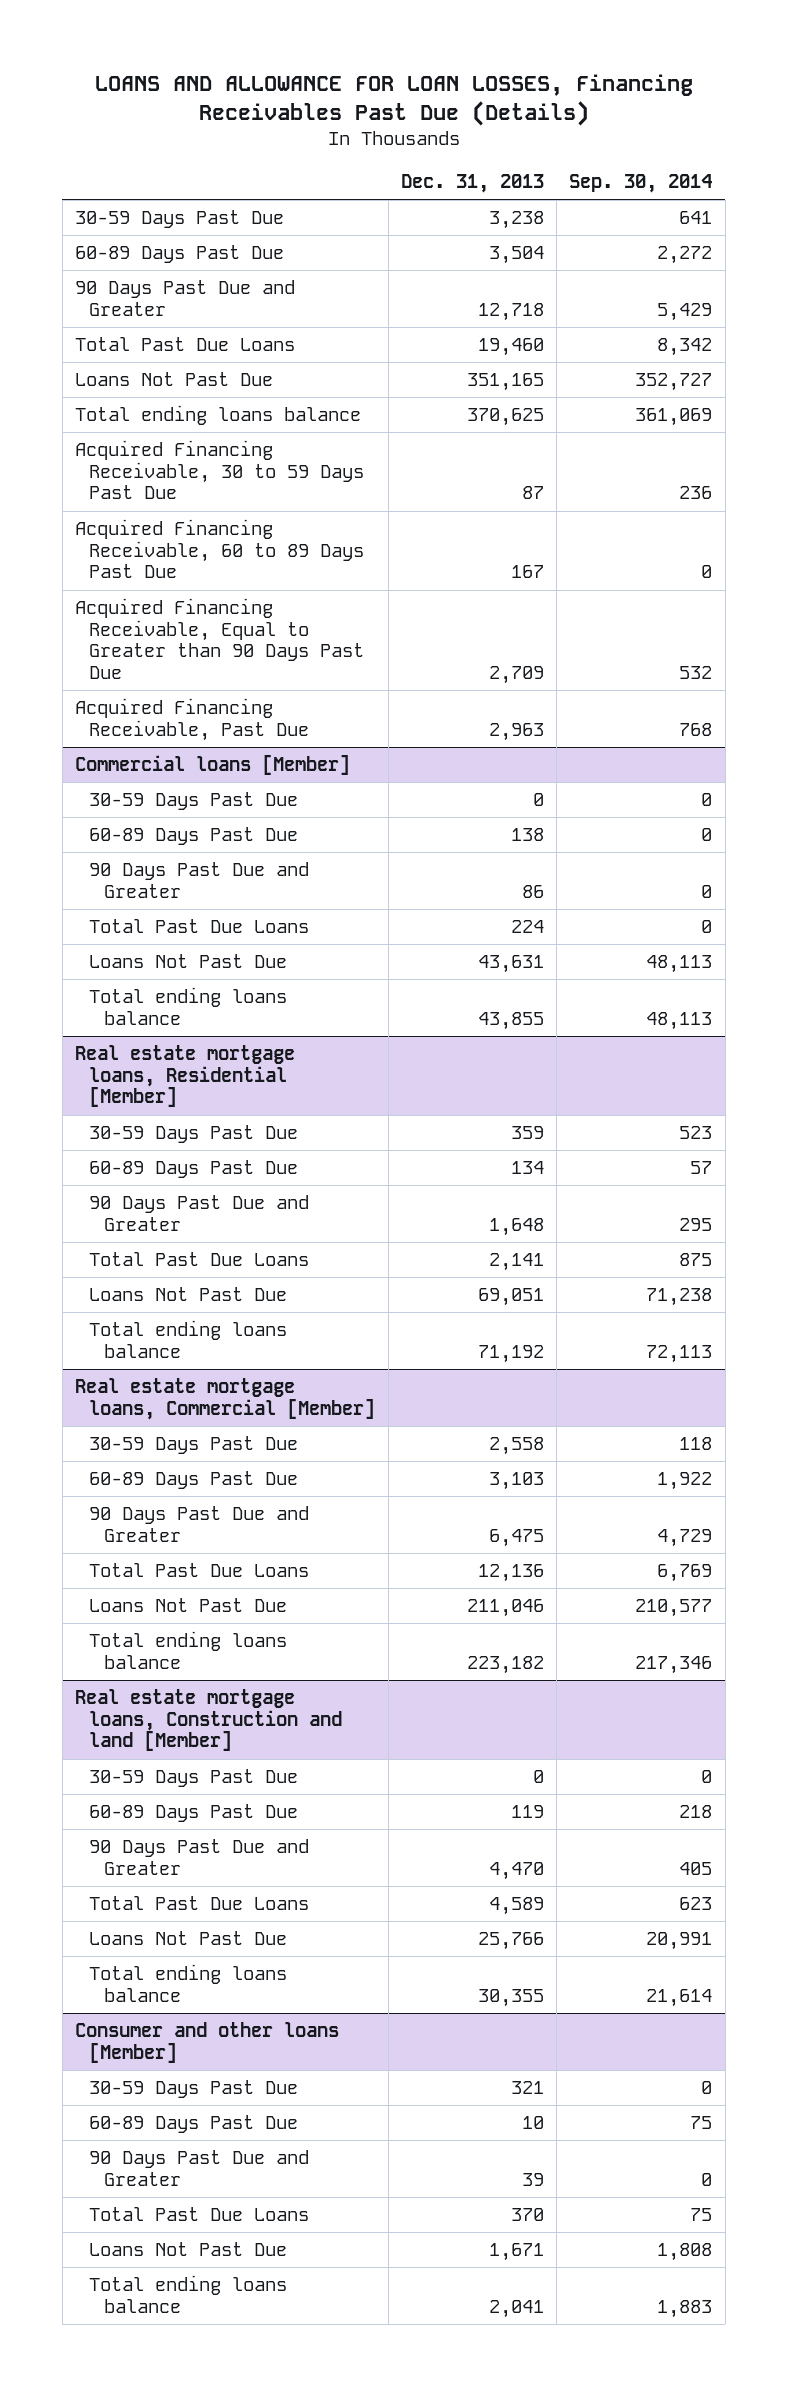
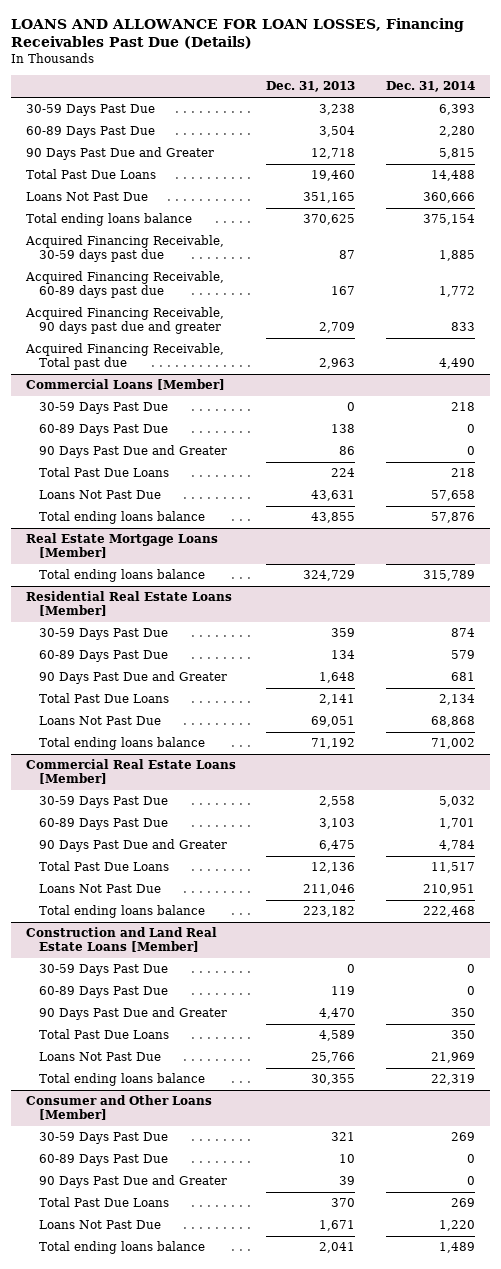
- | Dec. 31, 2013 | Sep. 30, 2014
+ | Dec. 31, 2013 | Dec. 31, 2014
- Acquired Financing Receivable, 30 to 59 Days Past Due | 87 | 236
- Acquired Financing Receivable, 60 to 89 Days Past Due | 167 | 0
- Acquired Financing Receivable, Equal to Greater than 90 Days Past Due | 2,709 | 532
- Acquired Financing Receivable, Past Due | 2,963 | 768
- Commercial loans [Member]
+ Acquired Financing Receivable, 30-59 days past due | 87 | 1,885
+ Acquired Financing Receivable, 60-89 days past due | 167 | 1,772
+ Acquired Financing Receivable, 90 days past due and greater | 2,709 | 833
+ Acquired Financing Receivable, Total past due | 2,963 | 4,490
+ Commercial Loans [Member]
- Real estate mortgage loans, Residential [Member]
+ Real Estate Mortgage Loans [Member]
+ Total ending loans balance | 324,729 | 315,789
+ Residential Real Estate Loans [Member]
- Real estate mortgage loans, Commercial [Member]
+ Commercial Real Estate Loans [Member]
- Real estate mortgage loans, Construction and land [Member]
+ Construction and Land Real Estate Loans [Member]
- Consumer and other loans [Member]
+ Consumer and Other Loans [Member]

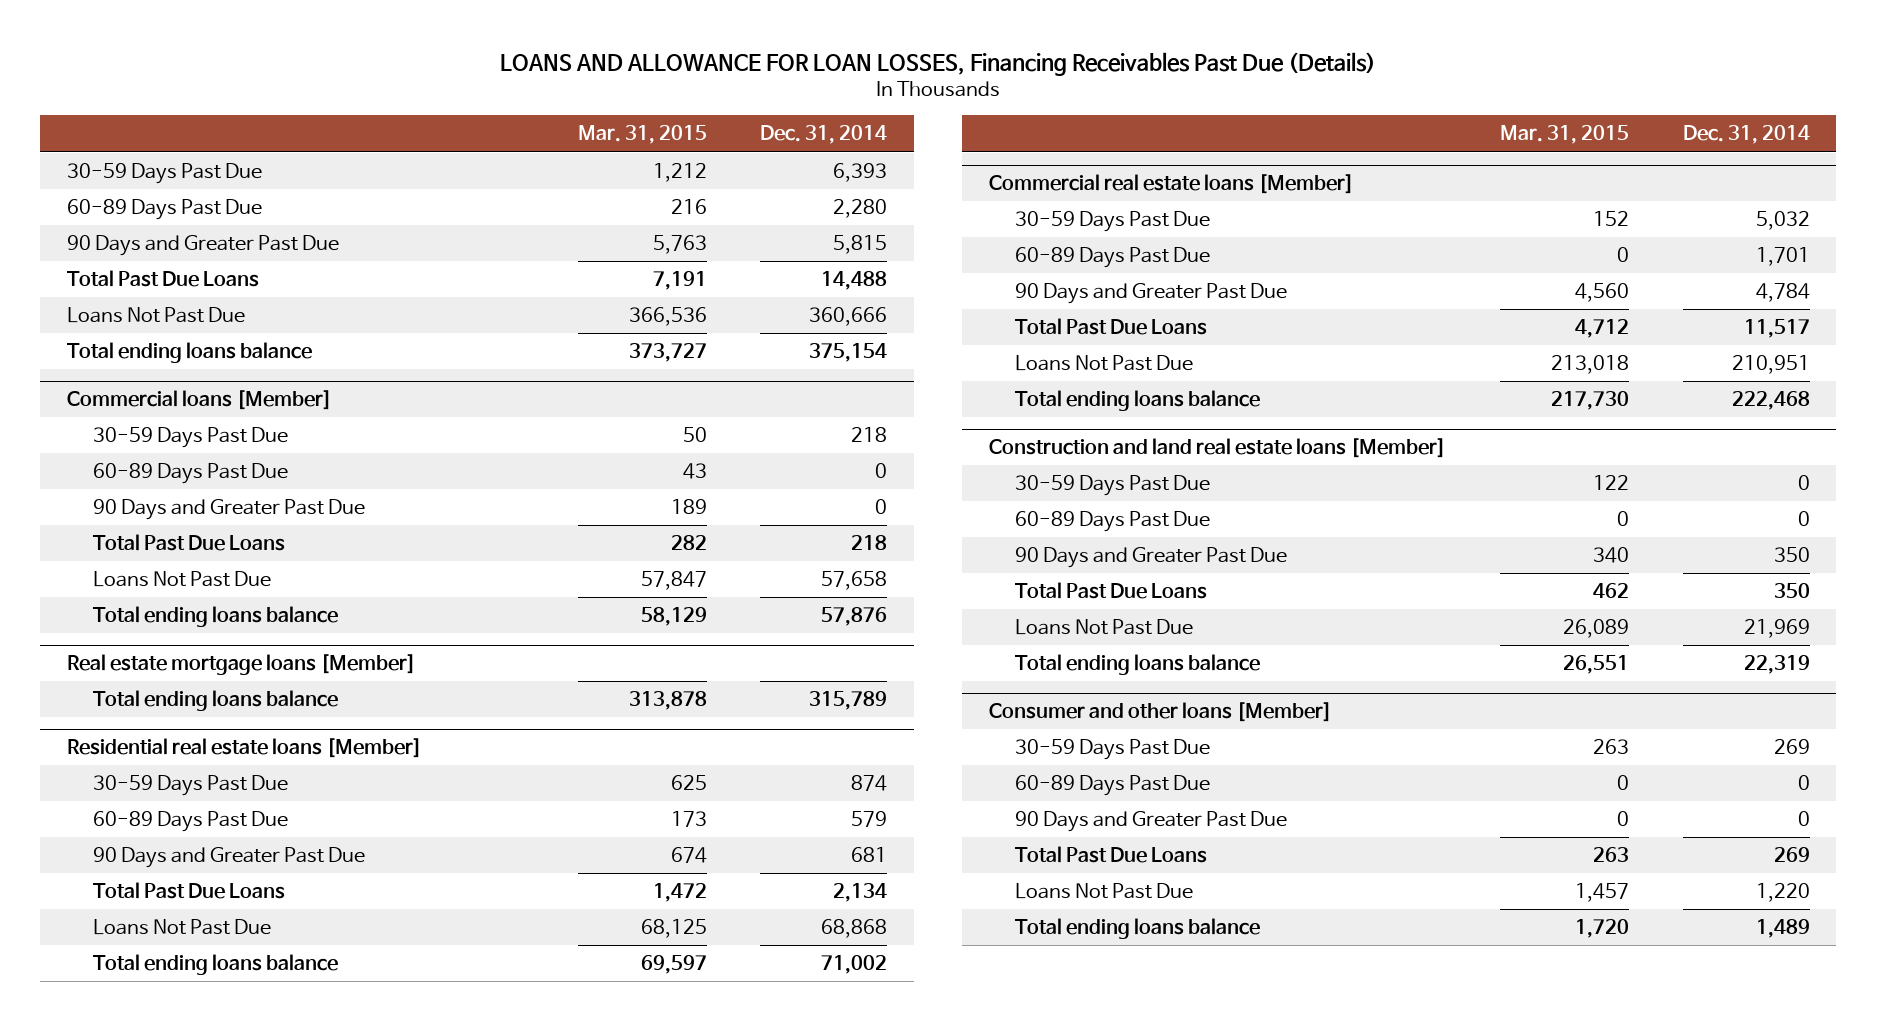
- | Dec. 31, 2013 | Dec. 31, 2014
+ | Mar. 31, 2015 | Dec. 31, 2014
- 90 Days Past Due and Greater | 12,718 | 5,815
+ 90 Days and Greater Past Due | 5,763 | 5,815
- Acquired Financing Receivable, 30-59 days past due | 87 | 1,885
- Acquired Financing Receivable, 60-89 days past due | 167 | 1,772
- Acquired Financing Receivable, 90 days past due and greater | 2,709 | 833
- Acquired Financing Receivable, Total past due | 2,963 | 4,490
- Commercial Loans [Member]
+ Commercial loans [Member]
- 90 Days Past Due and Greater | 86 | 0
+ 90 Days and Greater Past Due | 189 | 0
- Real Estate Mortgage Loans [Member]
+ Real estate mortgage loans [Member]
- Residential Real Estate Loans [Member]
+ Residential real estate loans [Member]
- 90 Days Past Due and Greater | 1,648 | 681
+ 90 Days and Greater Past Due | 674 | 681
- Commercial Real Estate Loans [Member]
+ Commercial real estate loans [Member]
- 90 Days Past Due and Greater | 6,475 | 4,784
+ 90 Days and Greater Past Due | 4,560 | 4,784
- Construction and Land Real Estate Loans [Member]
+ Construction and land real estate loans [Member]
- 90 Days Past Due and Greater | 4,470 | 350
+ 90 Days and Greater Past Due | 340 | 350
- Consumer and Other Loans [Member]
+ Consumer and other loans [Member]
- 90 Days Past Due and Greater | 39 | 0
+ 90 Days and Greater Past Due | 0 | 0

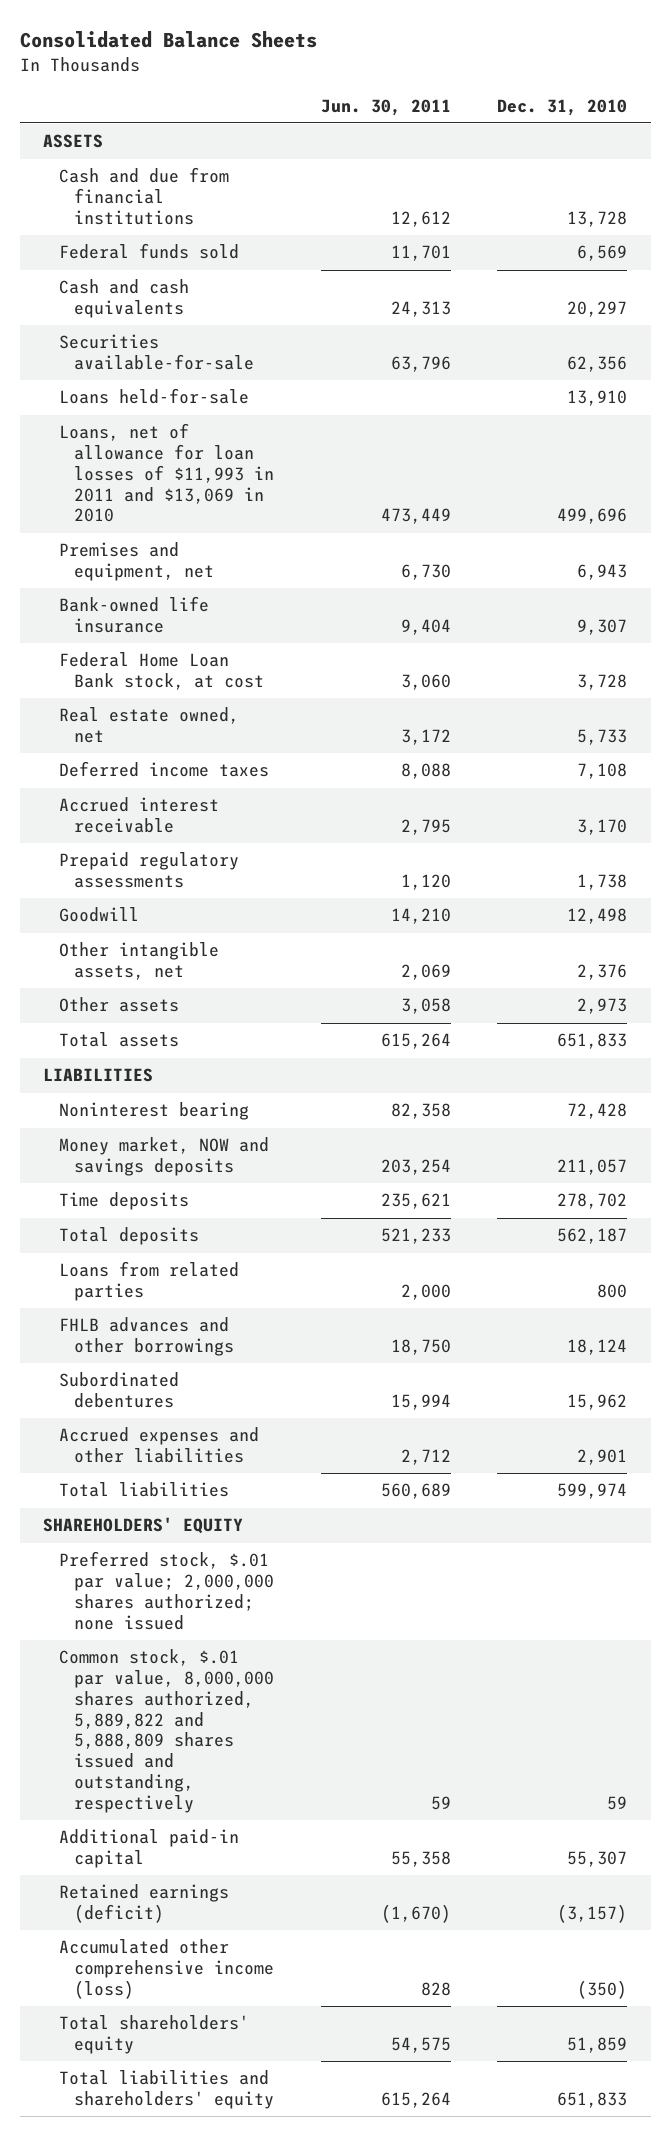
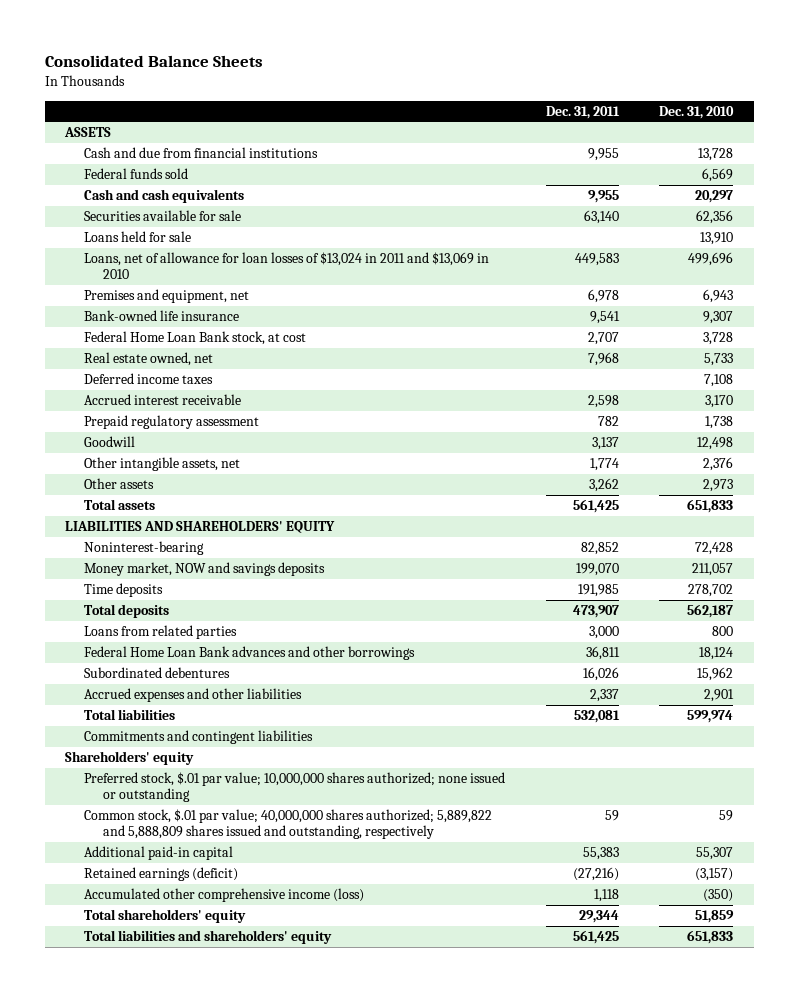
- | Jun. 30, 2011 | Dec. 31, 2010
+ | Dec. 31, 2011 | Dec. 31, 2010
- Securities available-for-sale | 63,796 | 62,356
- Loans held-for-sale | | 13,910
- Loans, net of allowance for loan losses of $11,993 in 2011 and $13,069 in 2010 | 473,449 | 499,696
+ Securities available for sale | 63,140 | 62,356
+ Loans held for sale | | 13,910
+ Loans, net of allowance for loan losses of $13,024 in 2011 and $13,069 in 2010 | 449,583 | 499,696
- Prepaid regulatory assessments | 1,120 | 1,738
+ Prepaid regulatory assessment | 782 | 1,738
- LIABILITIES
- Noninterest bearing | 82,358 | 72,428
+ LIABILITIES AND SHAREHOLDERS' EQUITY
+ Noninterest-bearing | 82,852 | 72,428
- FHLB advances and other borrowings | 18,750 | 18,124
+ Federal Home Loan Bank advances and other borrowings | 36,811 | 18,124
- SHAREHOLDERS' EQUITY
- Preferred stock, $.01 par value; 2,000,000 shares authorized; none issued
- Common stock, $.01 par value, 8,000,000 shares authorized, 5,889,822 and 5,888,809 shares issued and outstanding, respectively | 59 | 59
+ Commitments and contingent liabilities
+ Shareholders' equity
+ Preferred stock, $.01 par value; 10,000,000 shares authorized; none issued or outstanding
+ Common stock, $.01 par value; 40,000,000 shares authorized; 5,889,822 and 5,888,809 shares issued and outstanding, respectively | 59 | 59

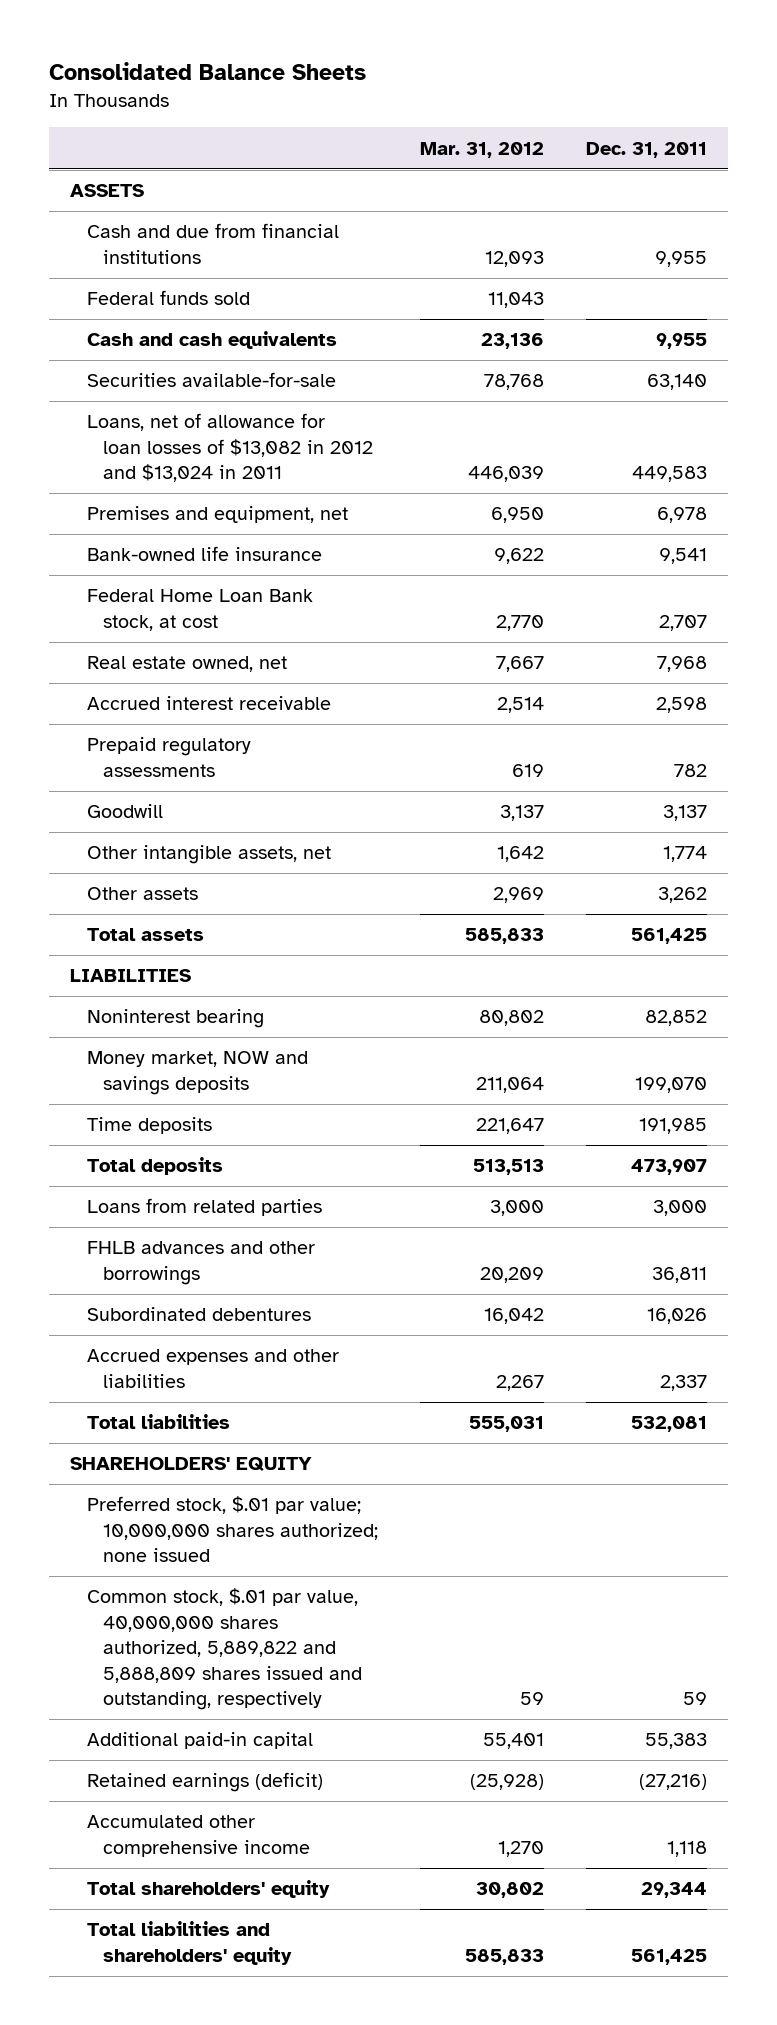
- | Dec. 31, 2011 | Dec. 31, 2010
+ | Mar. 31, 2012 | Dec. 31, 2011
- Securities available for sale | 63,140 | 62,356
- Loans held for sale | | 13,910
- Loans, net of allowance for loan losses of $13,024 in 2011 and $13,069 in 2010 | 449,583 | 499,696
+ Securities available-for-sale | 78,768 | 63,140
+ Loans, net of allowance for loan losses of $13,082 in 2012 and $13,024 in 2011 | 446,039 | 449,583
- Deferred income taxes | | 7,108
- Prepaid regulatory assessment | 782 | 1,738
+ Prepaid regulatory assessments | 619 | 782
- LIABILITIES AND SHAREHOLDERS' EQUITY
- Noninterest-bearing | 82,852 | 72,428
+ LIABILITIES
+ Noninterest bearing | 80,802 | 82,852
- Federal Home Loan Bank advances and other borrowings | 36,811 | 18,124
+ FHLB advances and other borrowings | 20,209 | 36,811
- Commitments and contingent liabilities
- Shareholders' equity
- Preferred stock, $.01 par value; 10,000,000 shares authorized; none issued or outstanding
- Common stock, $.01 par value; 40,000,000 shares authorized; 5,889,822 and 5,888,809 shares issued and outstanding, respectively | 59 | 59
+ SHAREHOLDERS' EQUITY
+ Preferred stock, $.01 par value; 10,000,000 shares authorized; none issued
+ Common stock, $.01 par value, 40,000,000 shares authorized, 5,889,822 and 5,888,809 shares issued and outstanding, respectively | 59 | 59
- Accumulated other comprehensive income (loss) | 1,118 | (350)
+ Accumulated other comprehensive income | 1,270 | 1,118

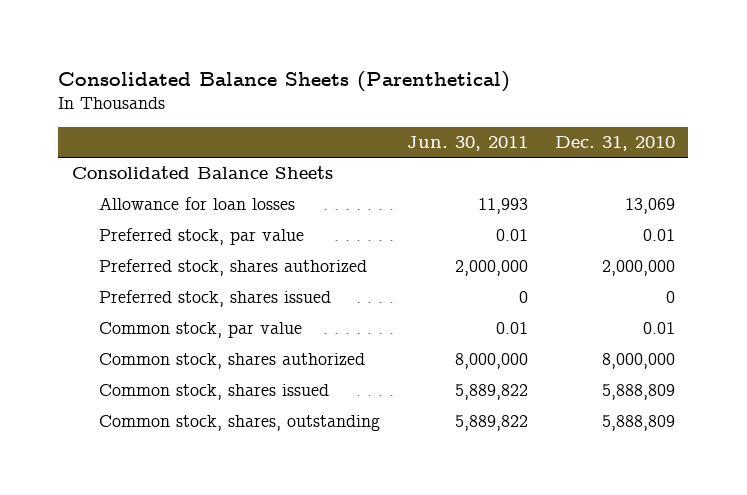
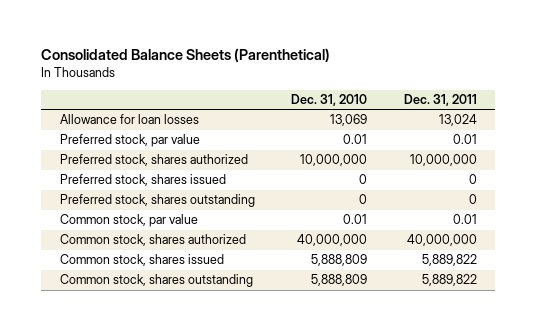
- | Jun. 30, 2011 | Dec. 31, 2010
+ | Dec. 31, 2010 | Dec. 31, 2011
- Consolidated Balance Sheets
- Preferred stock, shares authorized | 2,000,000 | 2,000,000
+ Preferred stock, shares authorized | 10,000,000 | 10,000,000
+ Preferred stock, shares outstanding | 0 | 0
- Common stock, shares authorized | 8,000,000 | 8,000,000
+ Common stock, shares authorized | 40,000,000 | 40,000,000
- Common stock, shares, outstanding | 5,889,822 | 5,888,809
+ Common stock, shares outstanding | 5,888,809 | 5,889,822

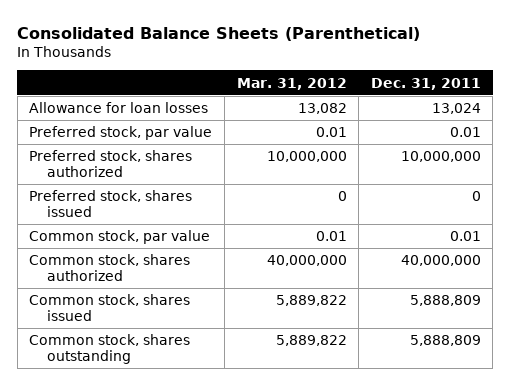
- | Dec. 31, 2010 | Dec. 31, 2011
+ | Mar. 31, 2012 | Dec. 31, 2011
- Preferred stock, shares outstanding | 0 | 0
- Common stock, shares issued | 5,888,809 | 5,889,822
- Common stock, shares outstanding | 5,888,809 | 5,889,822
+ Common stock, shares issued | 5,889,822 | 5,888,809
+ Common stock, shares outstanding | 5,889,822 | 5,888,809

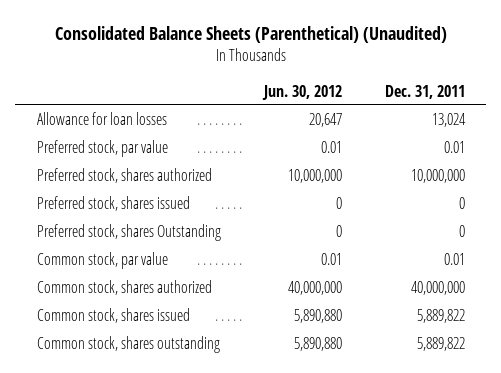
- Consolidated Balance Sheets (Parenthetical)
+ Consolidated Balance Sheets (Parenthetical) (Unaudited)
- | Mar. 31, 2012 | Dec. 31, 2011
+ | Jun. 30, 2012 | Dec. 31, 2011
+ Preferred stock, shares Outstanding | 0 | 0
- Common stock, shares issued | 5,889,822 | 5,888,809
- Common stock, shares outstanding | 5,889,822 | 5,888,809
+ Common stock, shares issued | 5,890,880 | 5,889,822
+ Common stock, shares outstanding | 5,890,880 | 5,889,822

